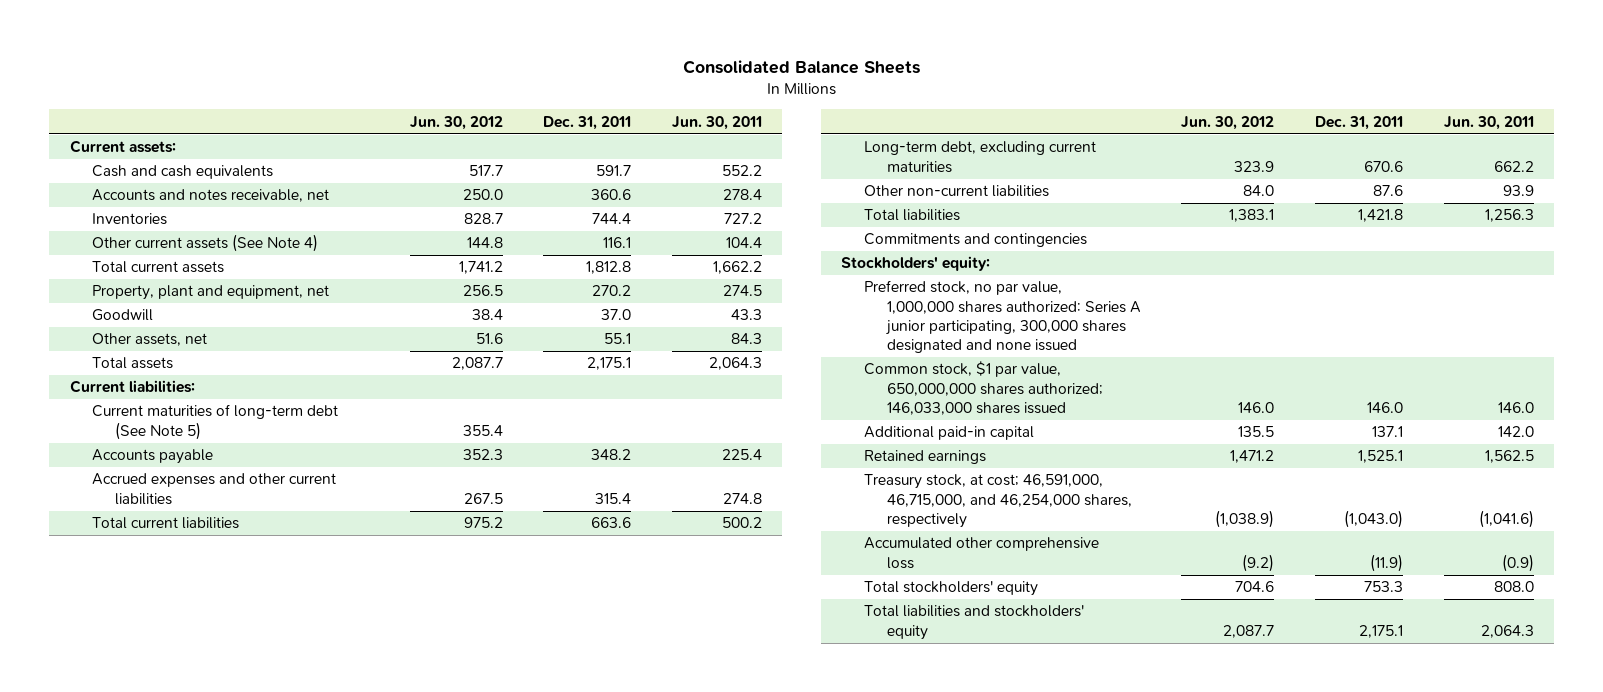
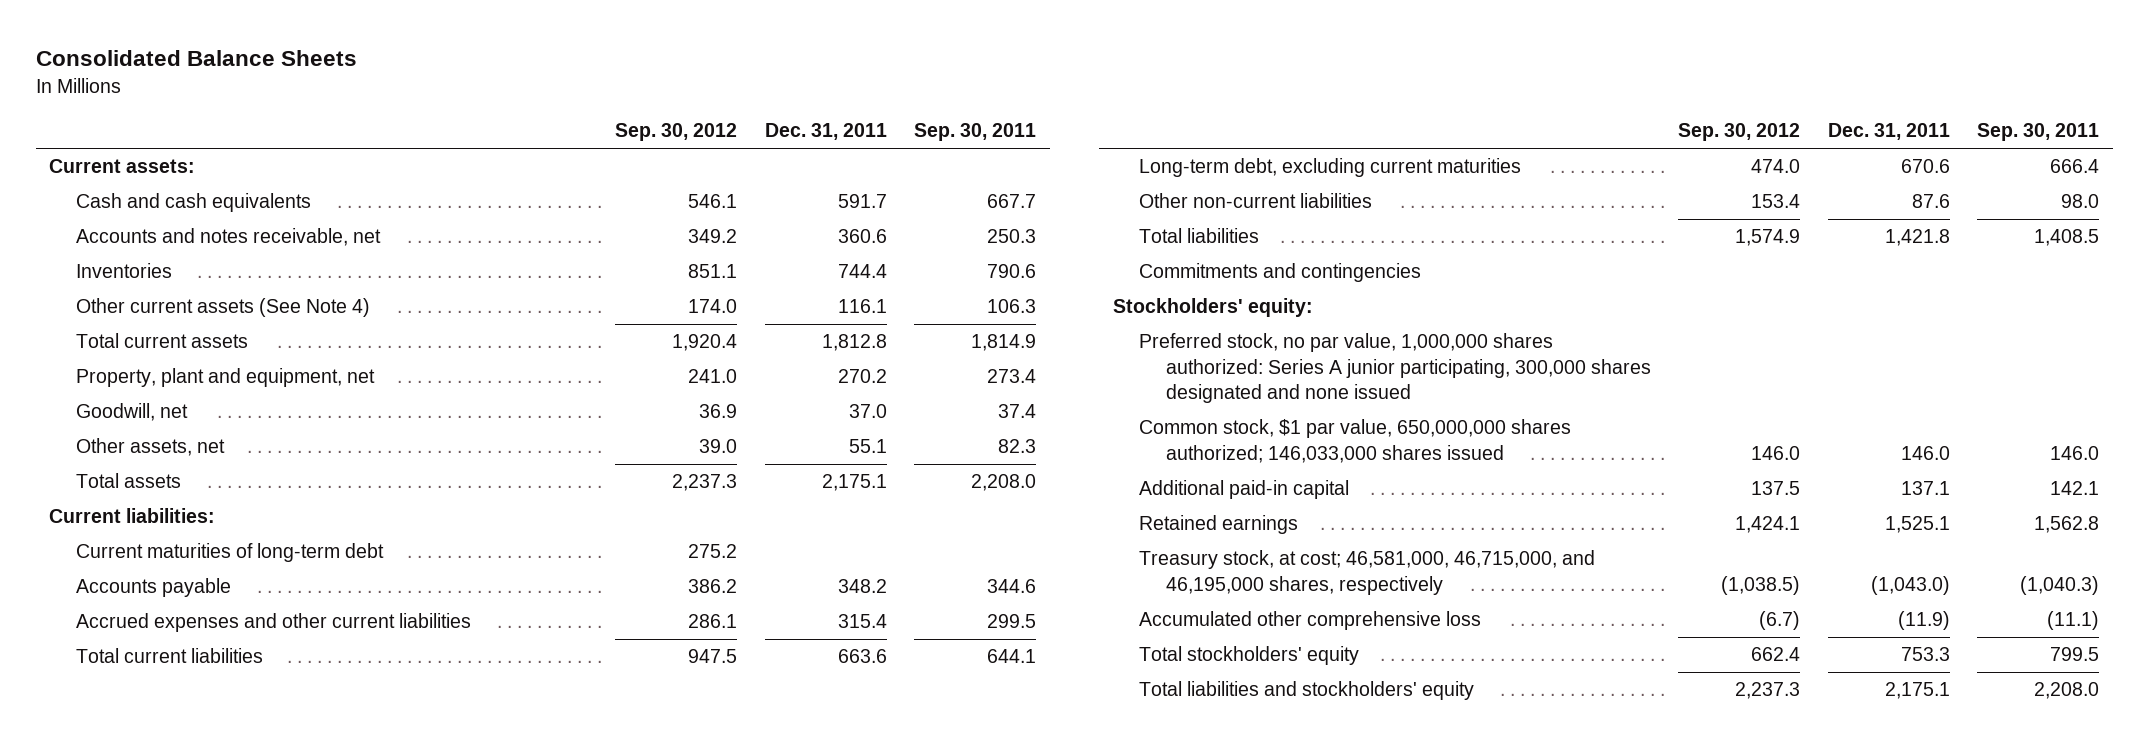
- | Jun. 30, 2012 | Dec. 31, 2011 | Jun. 30, 2011
+ | Sep. 30, 2012 | Dec. 31, 2011 | Sep. 30, 2011
- Goodwill | 38.4 | 37.0 | 43.3
+ Goodwill, net | 36.9 | 37.0 | 37.4
- Current maturities of long-term debt (See Note 5) | 355.4 | |
+ Current maturities of long-term debt | 275.2 | |
- Treasury stock, at cost; 46,591,000, 46,715,000, and 46,254,000 shares, respectively | (1,038.9) | (1,043.0) | (1,041.6)
+ Treasury stock, at cost; 46,581,000, 46,715,000, and 46,195,000 shares, respectively | (1,038.5) | (1,043.0) | (1,040.3)

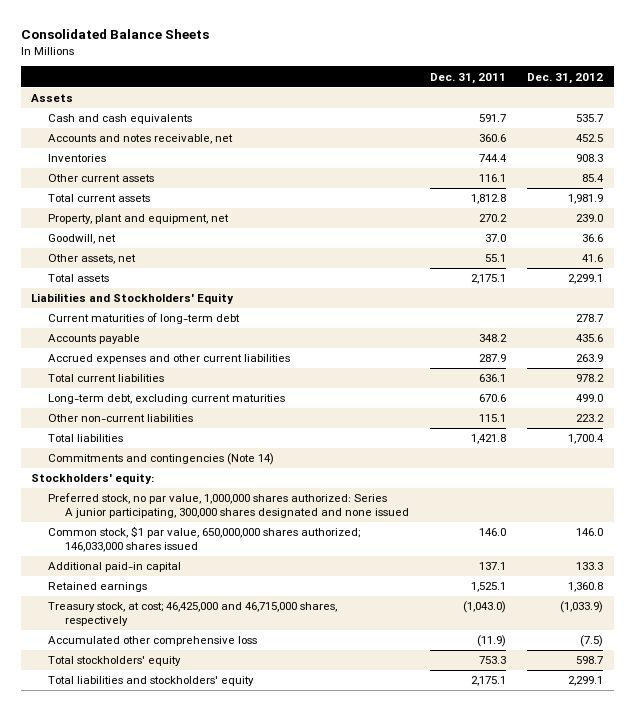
- | Sep. 30, 2012 | Dec. 31, 2011 | Sep. 30, 2011
+ | Dec. 31, 2011 | Dec. 31, 2012
- Current assets:
+ Assets
- Other current assets (See Note 4) | 174.0 | 116.1 | 106.3
+ Other current assets | 116.1 | 85.4
- Current liabilities:
+ Liabilities and Stockholders' Equity
- Accrued expenses and other current liabilities | 286.1 | 315.4 | 299.5
- Total current liabilities | 947.5 | 663.6 | 644.1
+ Accrued expenses and other current liabilities | 287.9 | 263.9
+ Total current liabilities | 636.1 | 978.2
- Other non-current liabilities | 153.4 | 87.6 | 98.0
+ Other non-current liabilities | 115.1 | 223.2
- Commitments and contingencies
+ Commitments and contingencies (Note 14)
- Treasury stock, at cost; 46,581,000, 46,715,000, and 46,195,000 shares, respectively | (1,038.5) | (1,043.0) | (1,040.3)
+ Treasury stock, at cost; 46,425,000 and 46,715,000 shares, respectively | (1,043.0) | (1,033.9)

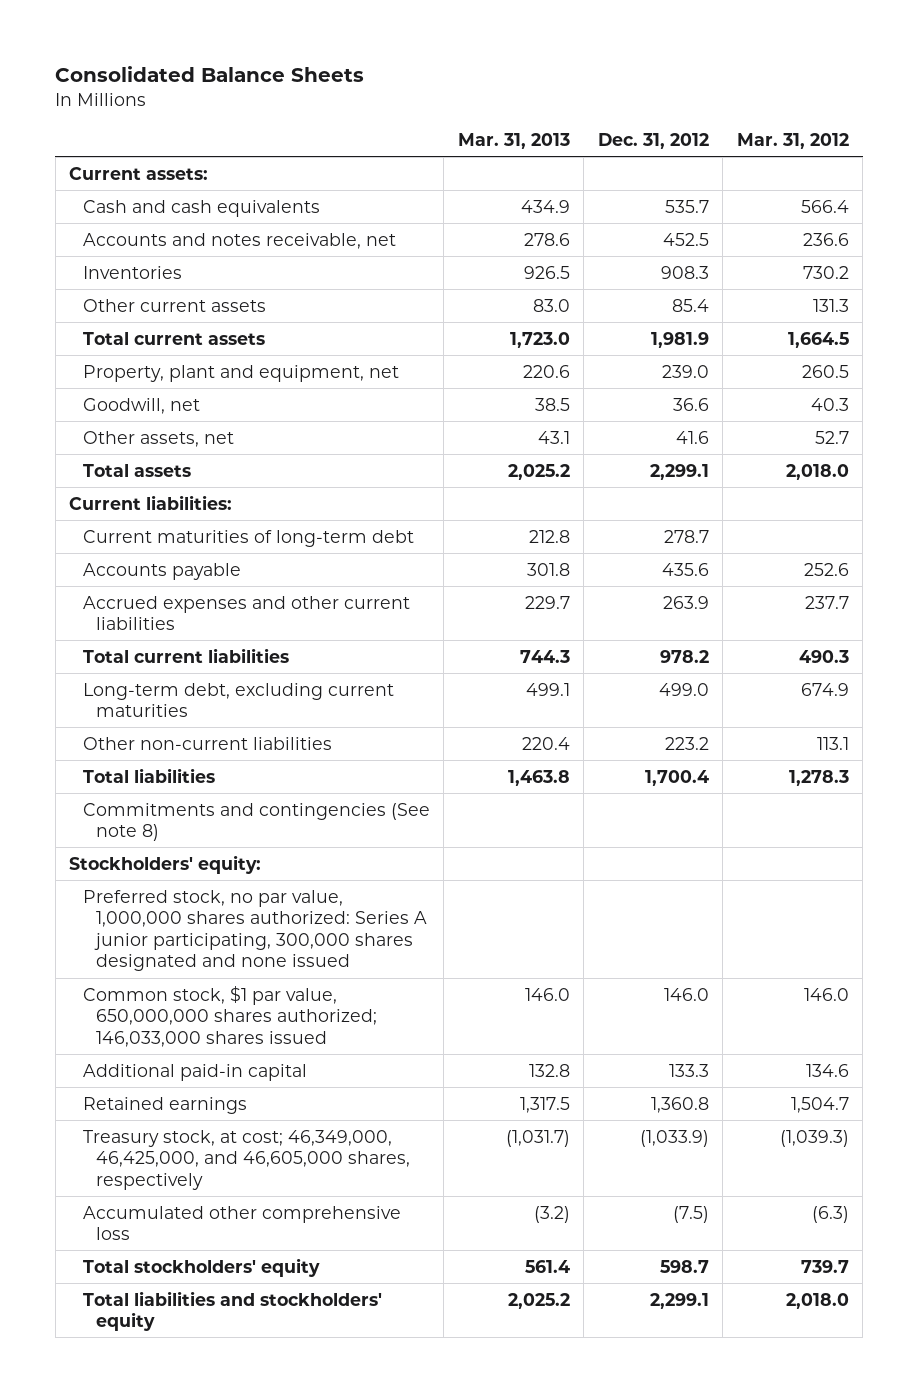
- | Dec. 31, 2011 | Dec. 31, 2012
+ | Mar. 31, 2013 | Dec. 31, 2012 | Mar. 31, 2012
- Assets
+ Current assets:
- Liabilities and Stockholders' Equity
+ Current liabilities:
- Commitments and contingencies (Note 14)
+ Commitments and contingencies (See note 8)
- Treasury stock, at cost; 46,425,000 and 46,715,000 shares, respectively | (1,043.0) | (1,033.9)
+ Treasury stock, at cost; 46,349,000, 46,425,000, and 46,605,000 shares, respectively | (1,031.7) | (1,033.9) | (1,039.3)

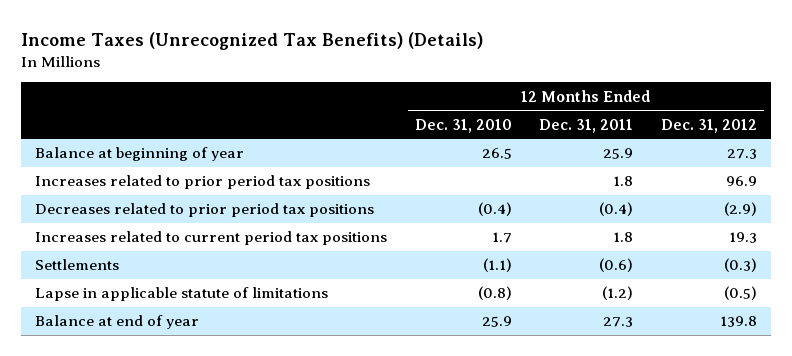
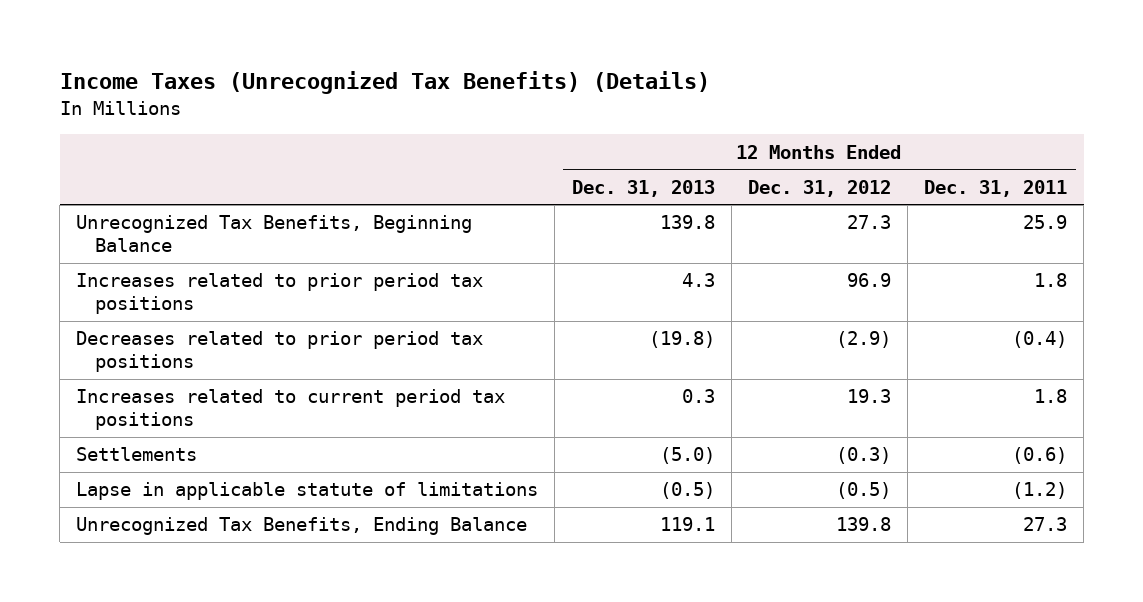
- | 12 Months Ended Dec. 31, 2010 | 12 Months Ended Dec. 31, 2011 | 12 Months Ended Dec. 31, 2012
+ | 12 Months Ended Dec. 31, 2013 | 12 Months Ended Dec. 31, 2012 | 12 Months Ended Dec. 31, 2011
- Balance at beginning of year | 26.5 | 25.9 | 27.3
+ Unrecognized Tax Benefits, Beginning Balance | 139.8 | 27.3 | 25.9
- Balance at end of year | 25.9 | 27.3 | 139.8
+ Unrecognized Tax Benefits, Ending Balance | 119.1 | 139.8 | 27.3

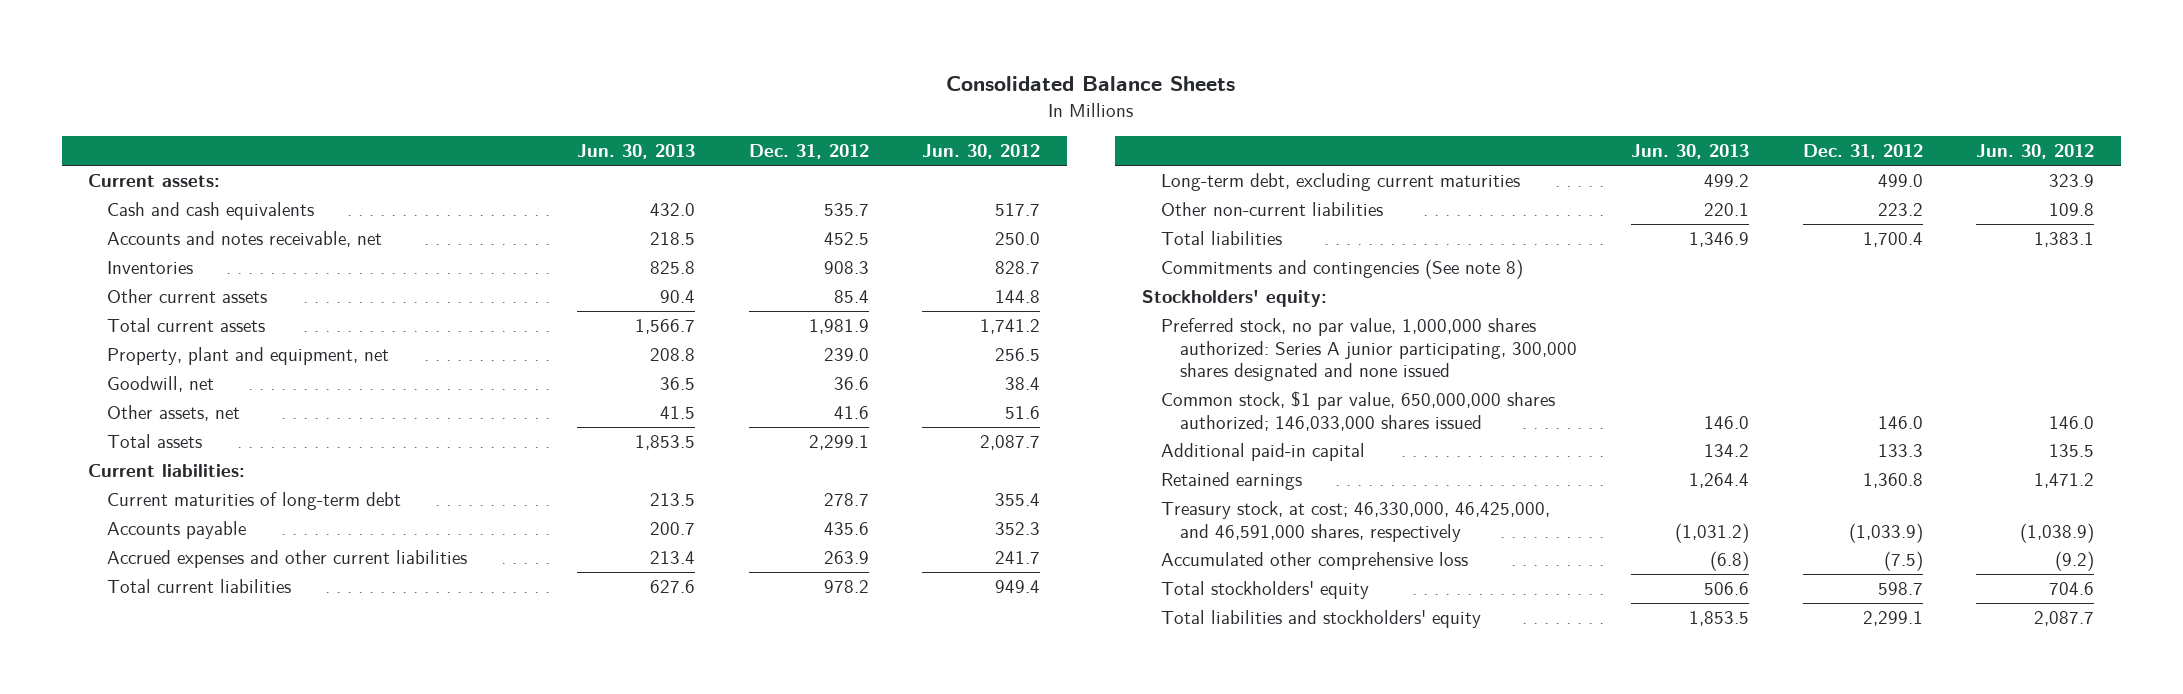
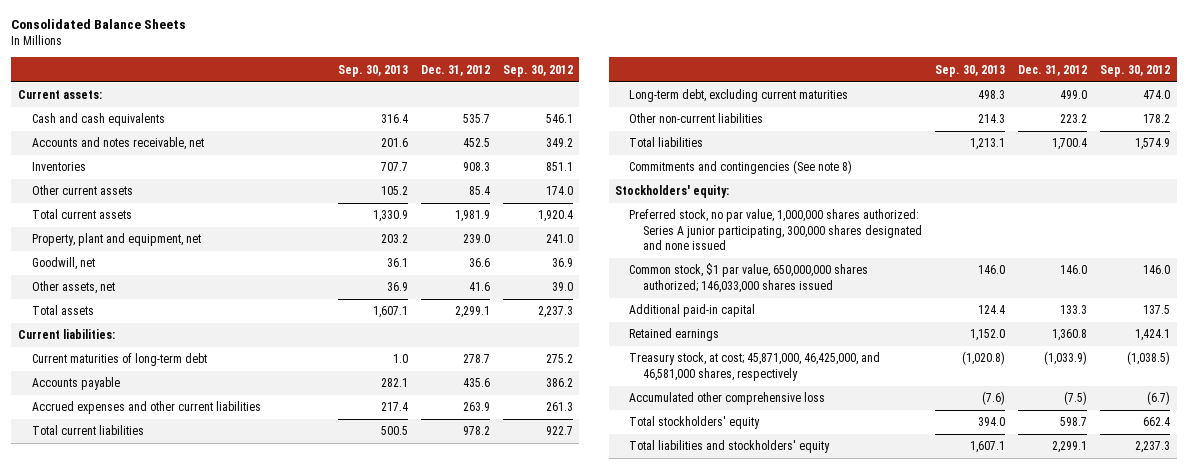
- | Jun. 30, 2013 | Dec. 31, 2012 | Jun. 30, 2012
+ | Sep. 30, 2013 | Dec. 31, 2012 | Sep. 30, 2012
- Treasury stock, at cost; 46,330,000, 46,425,000, and 46,591,000 shares, respectively | (1,031.2) | (1,033.9) | (1,038.9)
+ Treasury stock, at cost; 45,871,000, 46,425,000, and 46,581,000 shares, respectively | (1,020.8) | (1,033.9) | (1,038.5)

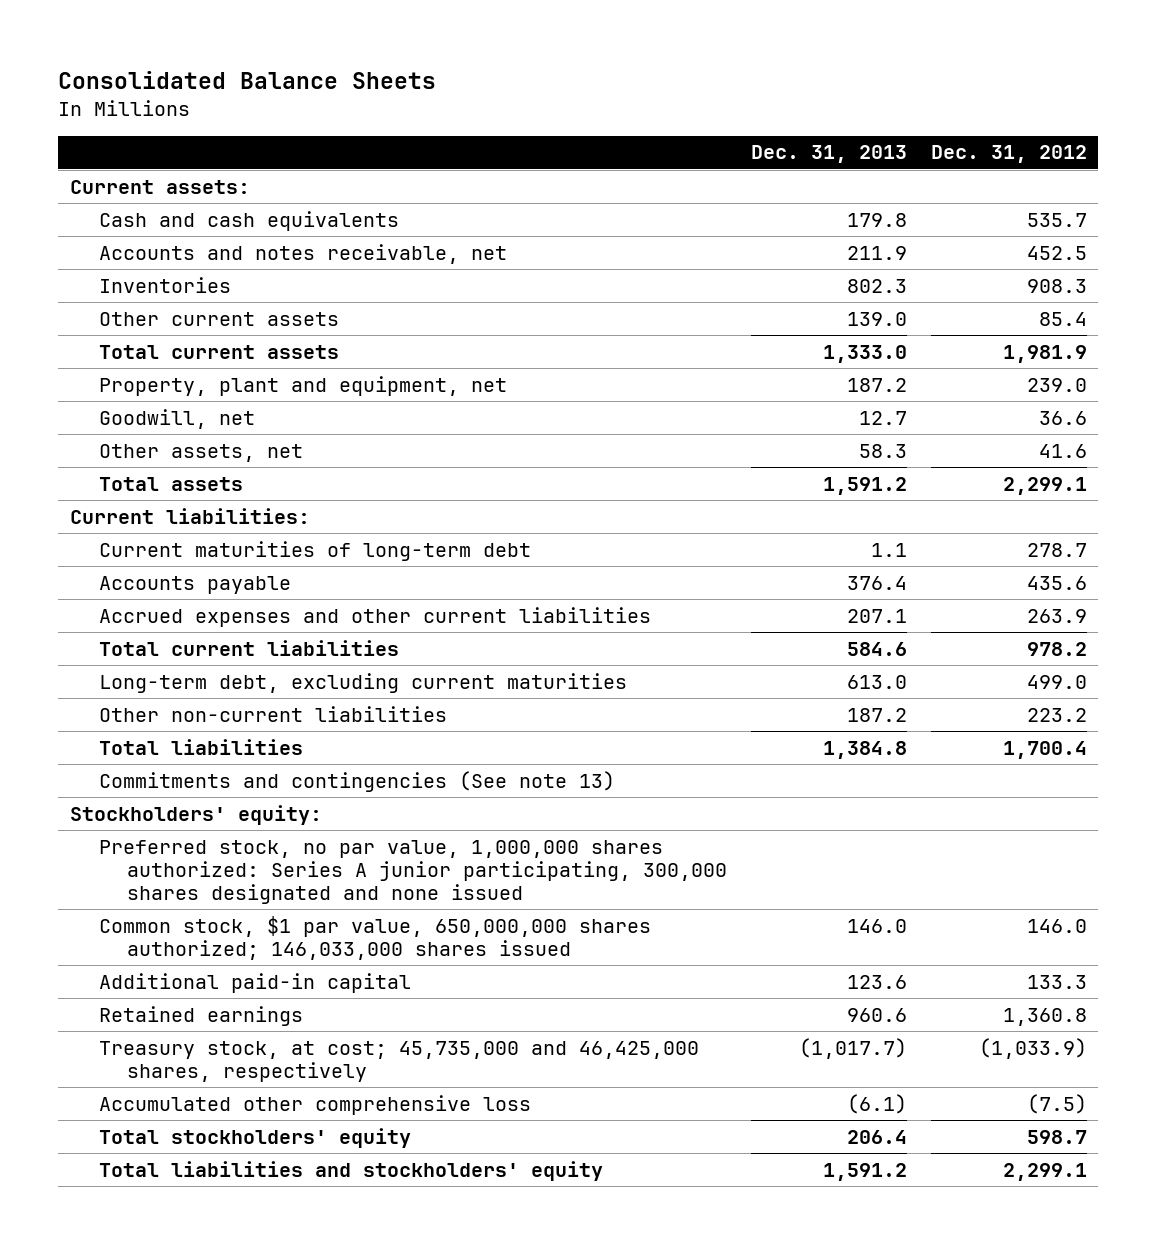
- | Sep. 30, 2013 | Dec. 31, 2012 | Sep. 30, 2012
+ | Dec. 31, 2013 | Dec. 31, 2012
- Commitments and contingencies (See note 8)
+ Commitments and contingencies (See note 13)
- Treasury stock, at cost; 45,871,000, 46,425,000, and 46,581,000 shares, respectively | (1,020.8) | (1,033.9) | (1,038.5)
+ Treasury stock, at cost; 45,735,000 and 46,425,000 shares, respectively | (1,017.7) | (1,033.9)

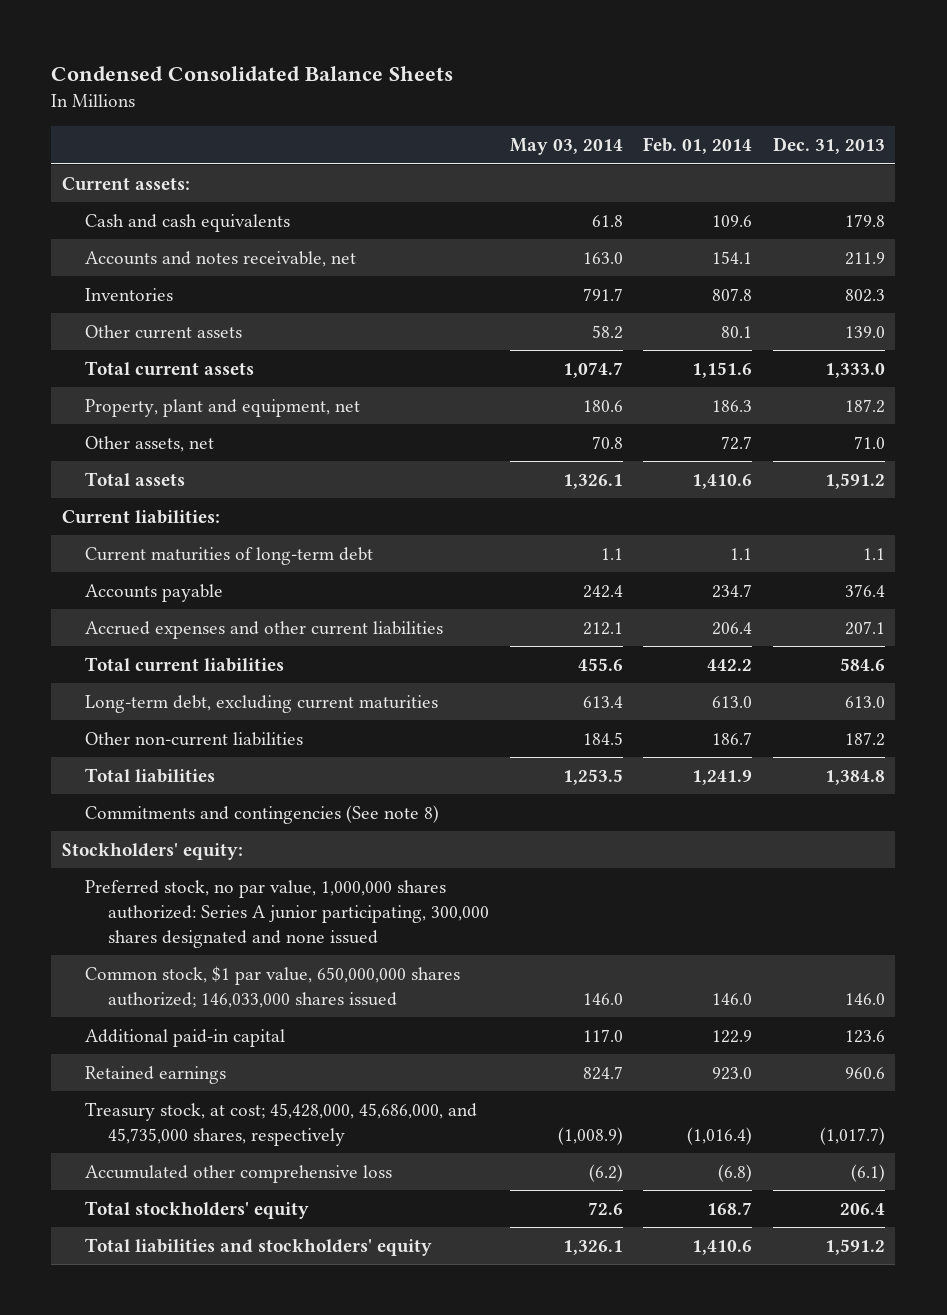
- Consolidated Balance Sheets
+ Condensed Consolidated Balance Sheets
- | Dec. 31, 2013 | Dec. 31, 2012
+ | May 03, 2014 | Feb. 01, 2014 | Dec. 31, 2013
- Goodwill, net | 12.7 | 36.6
- Other assets, net | 58.3 | 41.6
+ Other assets, net | 70.8 | 72.7 | 71.0
- Commitments and contingencies (See note 13)
+ Commitments and contingencies (See note 8)
- Treasury stock, at cost; 45,735,000 and 46,425,000 shares, respectively | (1,017.7) | (1,033.9)
+ Treasury stock, at cost; 45,428,000, 45,686,000, and 45,735,000 shares, respectively | (1,008.9) | (1,016.4) | (1,017.7)

